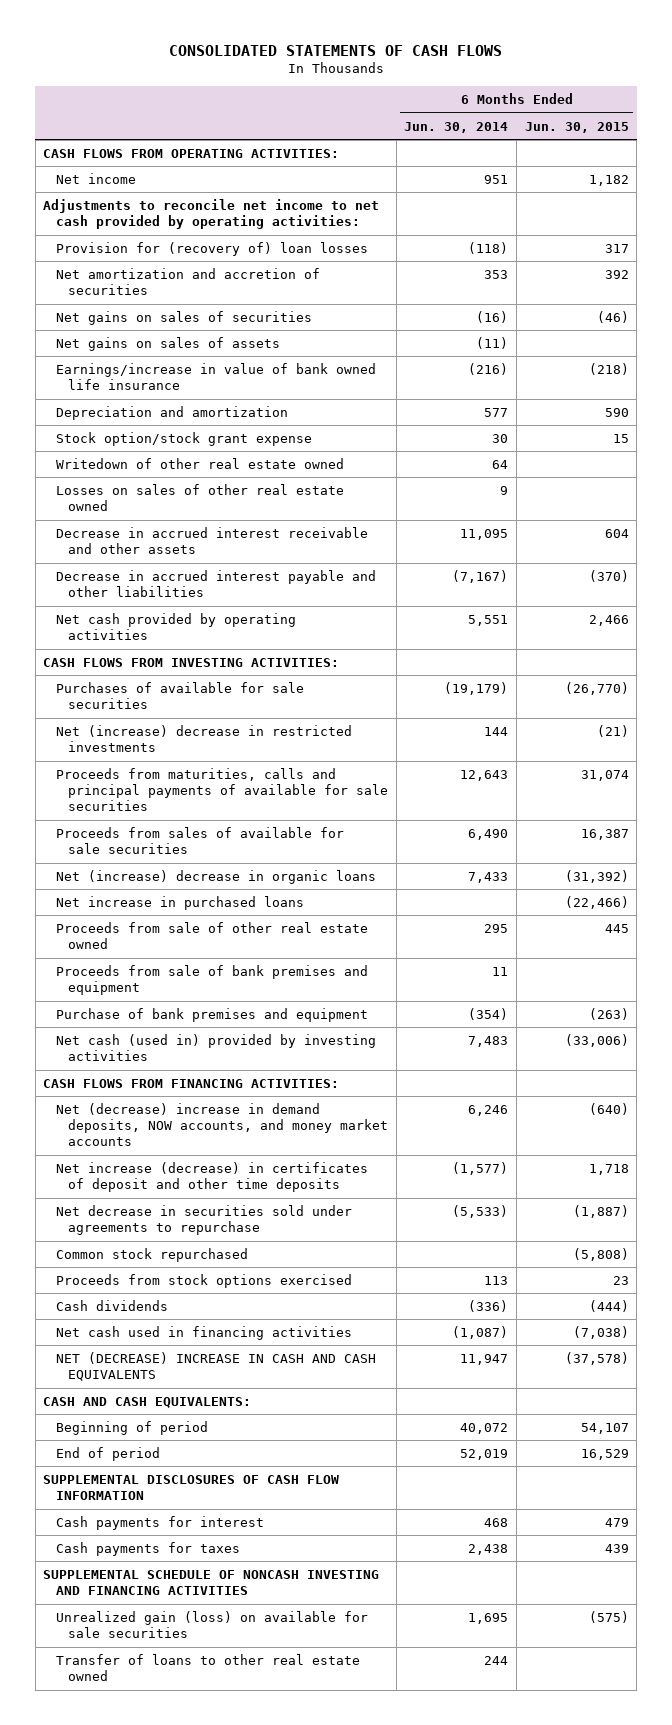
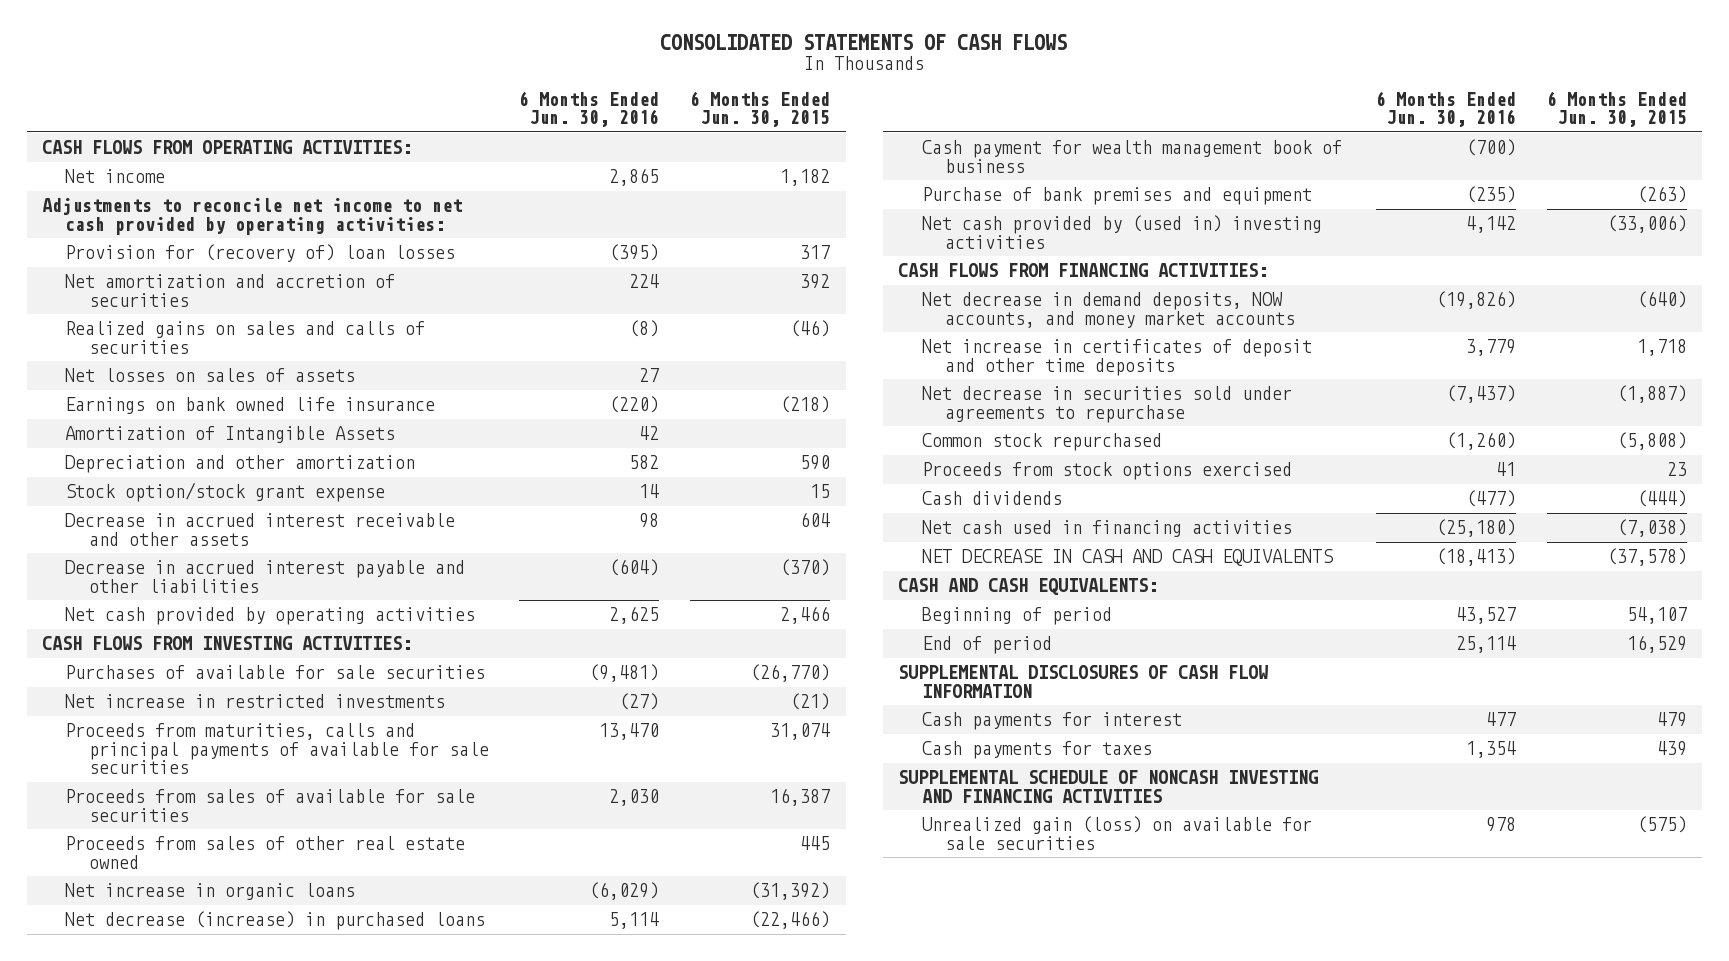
- | 6 Months Ended Jun. 30, 2014 | 6 Months Ended Jun. 30, 2015
+ | 6 Months Ended Jun. 30, 2016 | 6 Months Ended Jun. 30, 2015
- Net gains on sales of securities | (16) | (46)
- Net gains on sales of assets | (11) |
- Earnings/increase in value of bank owned life insurance | (216) | (218)
- Depreciation and amortization | 577 | 590
+ Realized gains on sales and calls of securities | (8) | (46)
+ Net losses on sales of assets | 27 |
+ Earnings on bank owned life insurance | (220) | (218)
+ Amortization of Intangible Assets | 42 |
+ Depreciation and other amortization | 582 | 590
- Writedown of other real estate owned | 64 |
- Losses on sales of other real estate owned | 9 |
- Net (increase) decrease in restricted investments | 144 | (21)
+ Net increase in restricted investments | (27) | (21)
- Net (increase) decrease in organic loans | 7,433 | (31,392)
- Net increase in purchased loans | | (22,466)
- Proceeds from sale of other real estate owned | 295 | 445
- Proceeds from sale of bank premises and equipment | 11 |
+ Proceeds from sales of other real estate owned | | 445
+ Net increase in organic loans | (6,029) | (31,392)
+ Net decrease (increase) in purchased loans | 5,114 | (22,466)
+ Cash payment for wealth management book of business | (700) |
- Net cash (used in) provided by investing activities | 7,483 | (33,006)
+ Net cash provided by (used in) investing activities | 4,142 | (33,006)
- Net (decrease) increase in demand deposits, NOW accounts, and money market accounts | 6,246 | (640)
- Net increase (decrease) in certificates of deposit and other time deposits | (1,577) | 1,718
+ Net decrease in demand deposits, NOW accounts, and money market accounts | (19,826) | (640)
+ Net increase in certificates of deposit and other time deposits | 3,779 | 1,718
- NET (DECREASE) INCREASE IN CASH AND CASH EQUIVALENTS | 11,947 | (37,578)
+ NET DECREASE IN CASH AND CASH EQUIVALENTS | (18,413) | (37,578)
- Transfer of loans to other real estate owned | 244 |

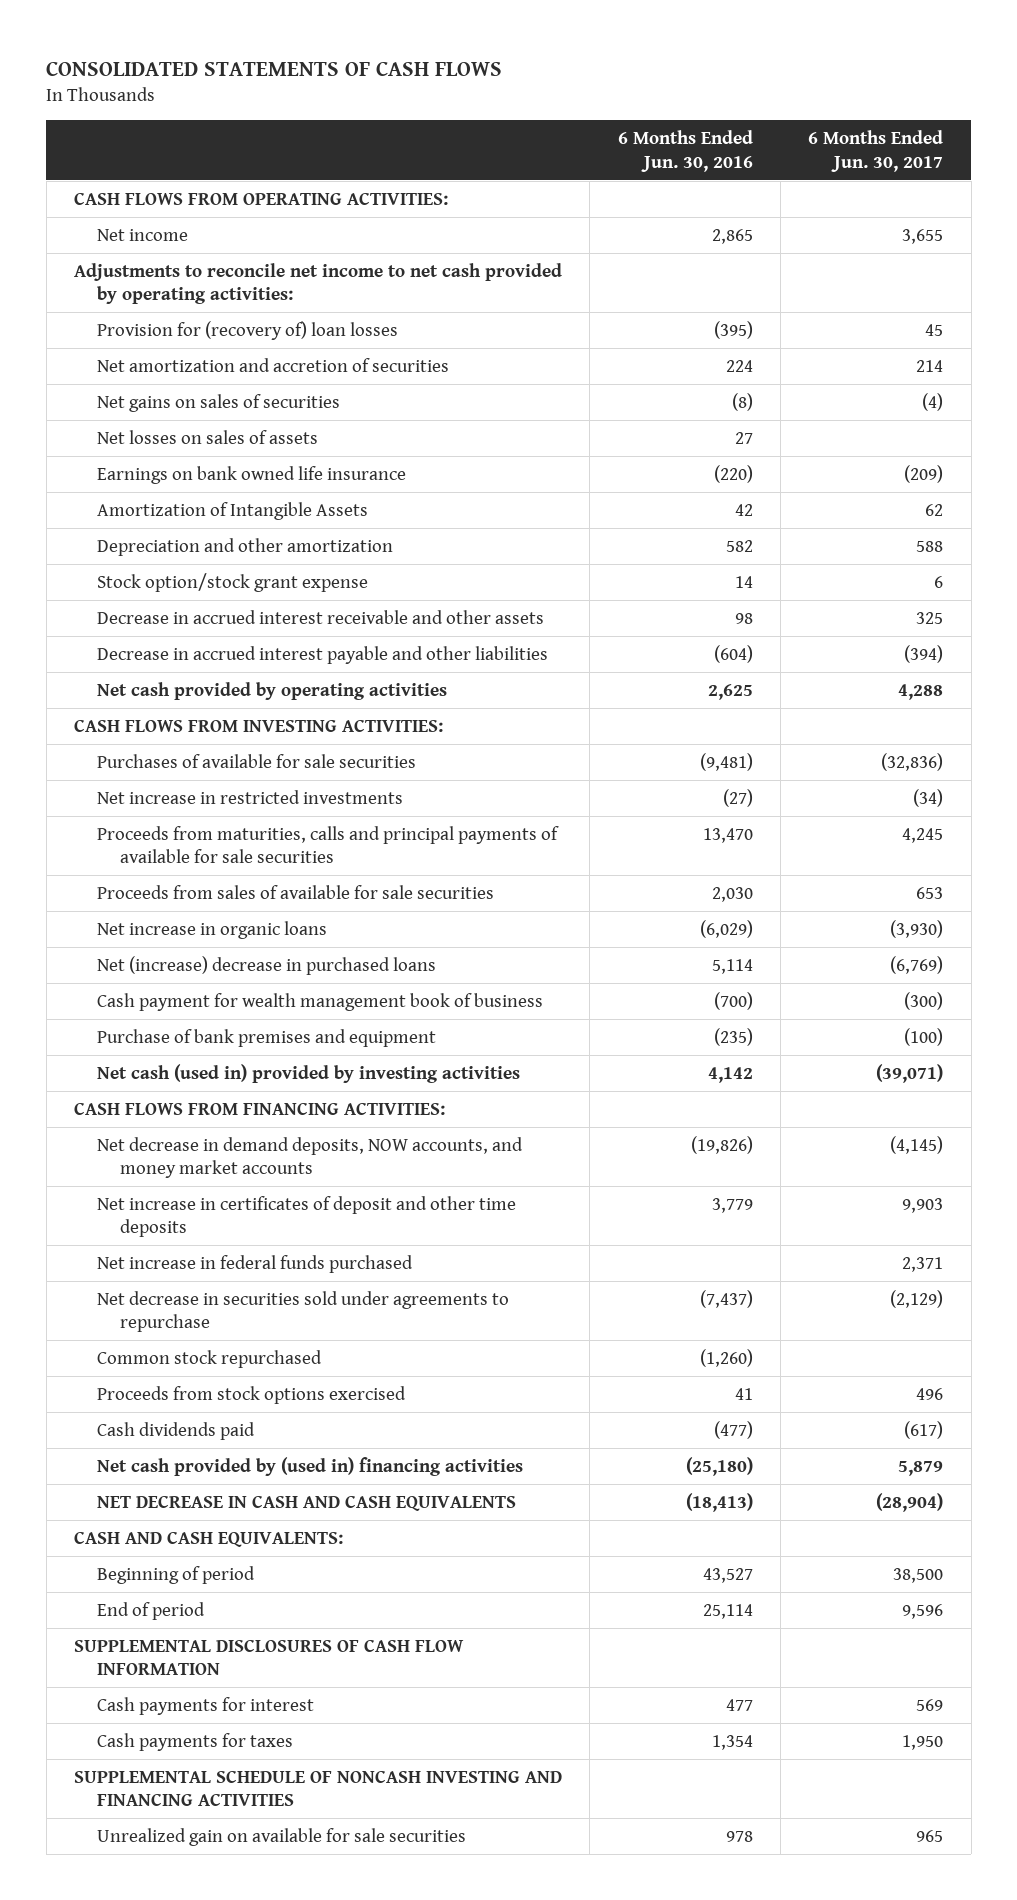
- | 6 Months Ended Jun. 30, 2016 | 6 Months Ended Jun. 30, 2015
+ | 6 Months Ended Jun. 30, 2016 | 6 Months Ended Jun. 30, 2017
- Realized gains on sales and calls of securities | (8) | (46)
+ Net gains on sales of securities | (8) | (4)
- Proceeds from sales of other real estate owned | | 445
- Net decrease (increase) in purchased loans | 5,114 | (22,466)
+ Net (increase) decrease in purchased loans | 5,114 | (6,769)
- Net cash provided by (used in) investing activities | 4,142 | (33,006)
+ Net cash (used in) provided by investing activities | 4,142 | (39,071)
+ Net increase in federal funds purchased | | 2,371
- Cash dividends | (477) | (444)
- Net cash used in financing activities | (25,180) | (7,038)
+ Cash dividends paid | (477) | (617)
+ Net cash provided by (used in) financing activities | (25,180) | 5,879
- Unrealized gain (loss) on available for sale securities | 978 | (575)
+ Unrealized gain on available for sale securities | 978 | 965

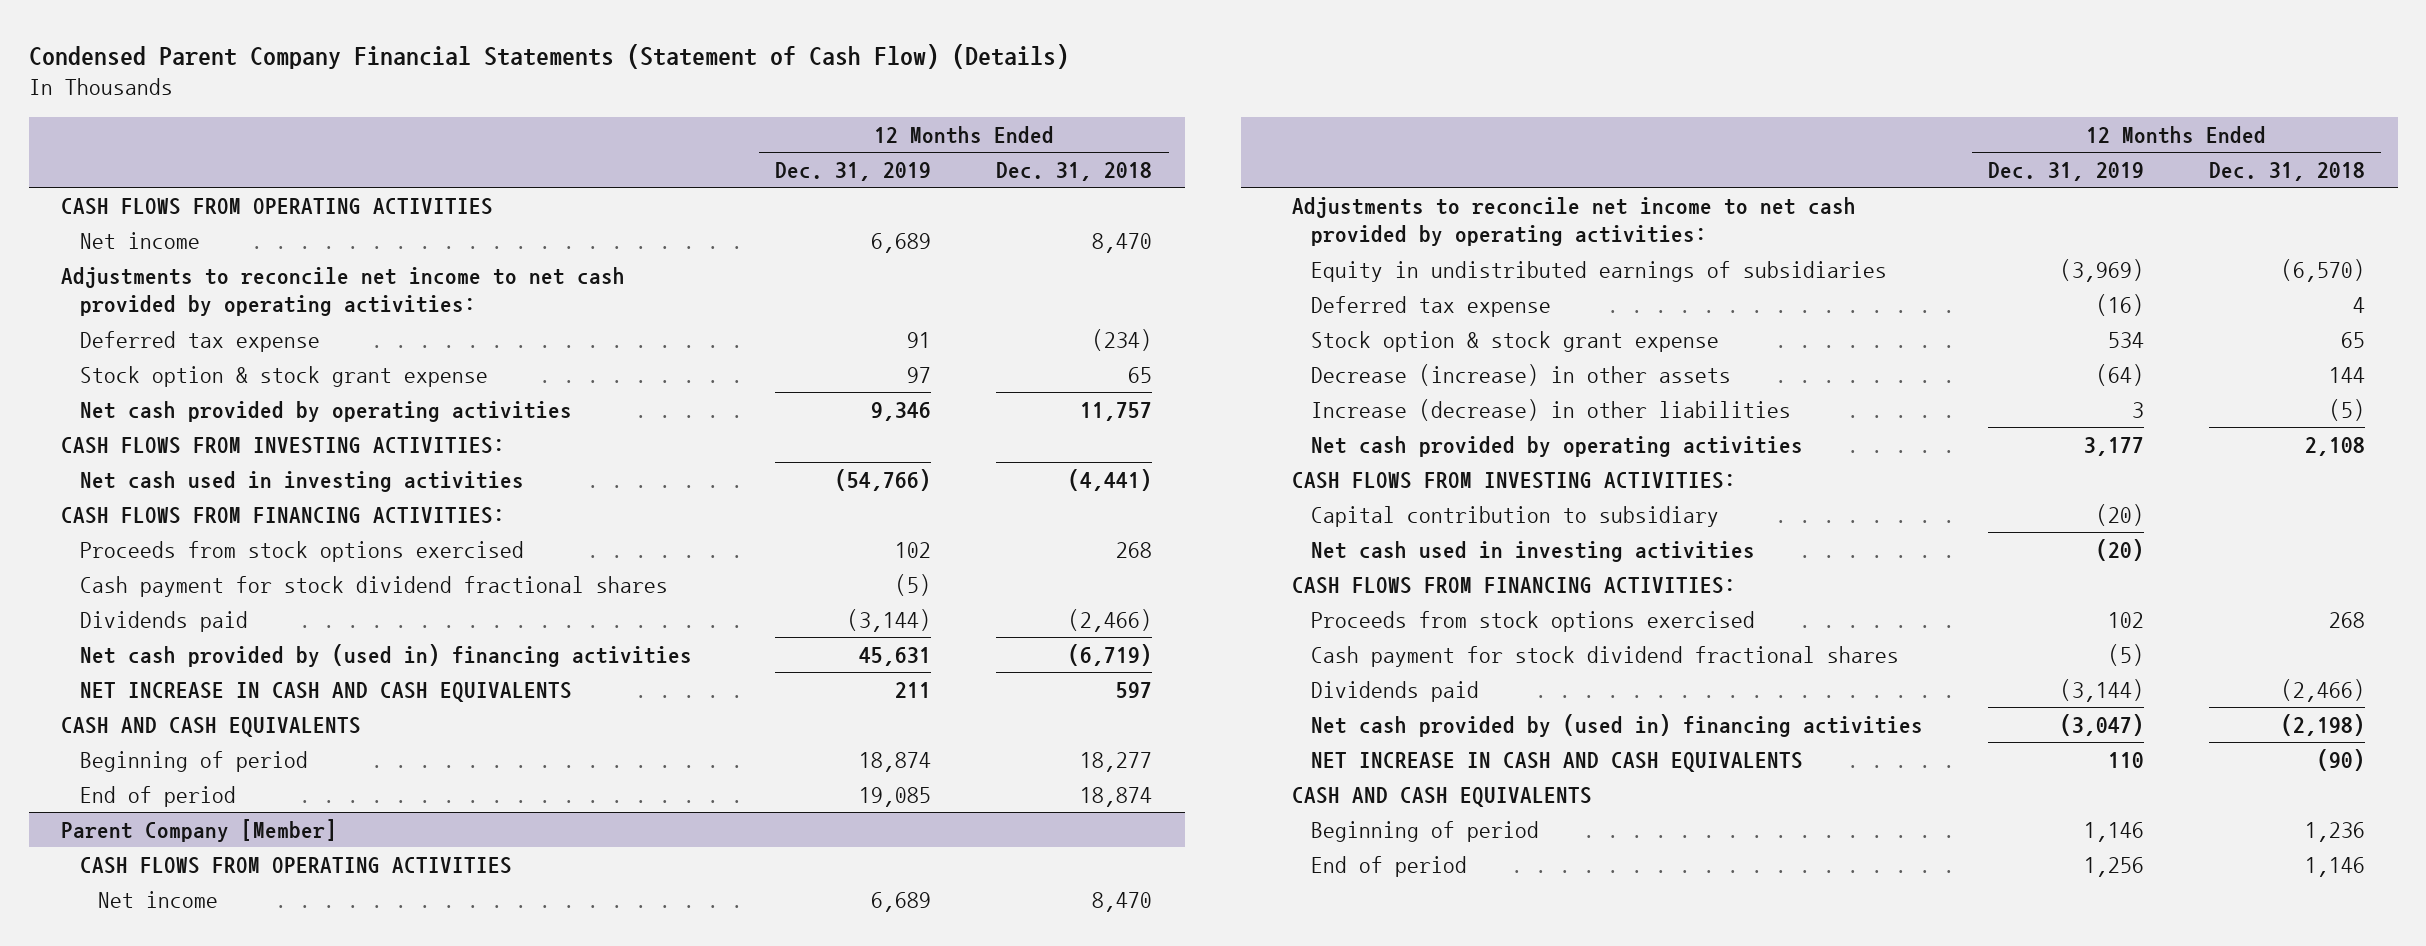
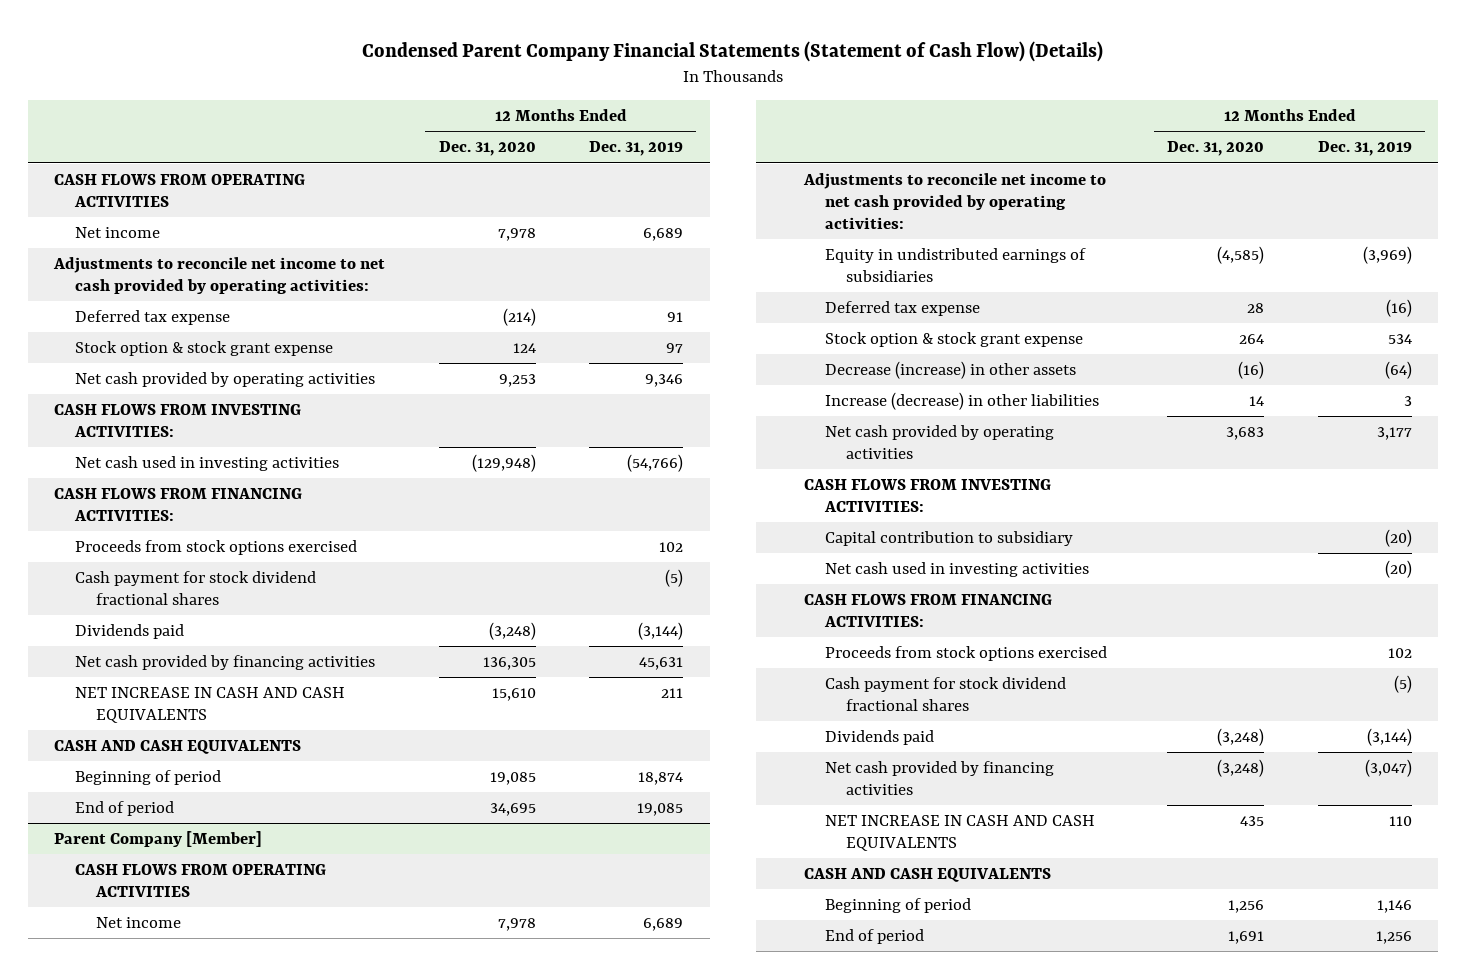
- | 12 Months Ended Dec. 31, 2019 | 12 Months Ended Dec. 31, 2018
+ | 12 Months Ended Dec. 31, 2020 | 12 Months Ended Dec. 31, 2019
- Net cash provided by (used in) financing activities | 45,631 | (6,719)
+ Net cash provided by financing activities | 136,305 | 45,631
@ Parent Company [Member]
- Net cash provided by (used in) financing activities | (3,047) | (2,198)
+ Net cash provided by financing activities | (3,248) | (3,047)

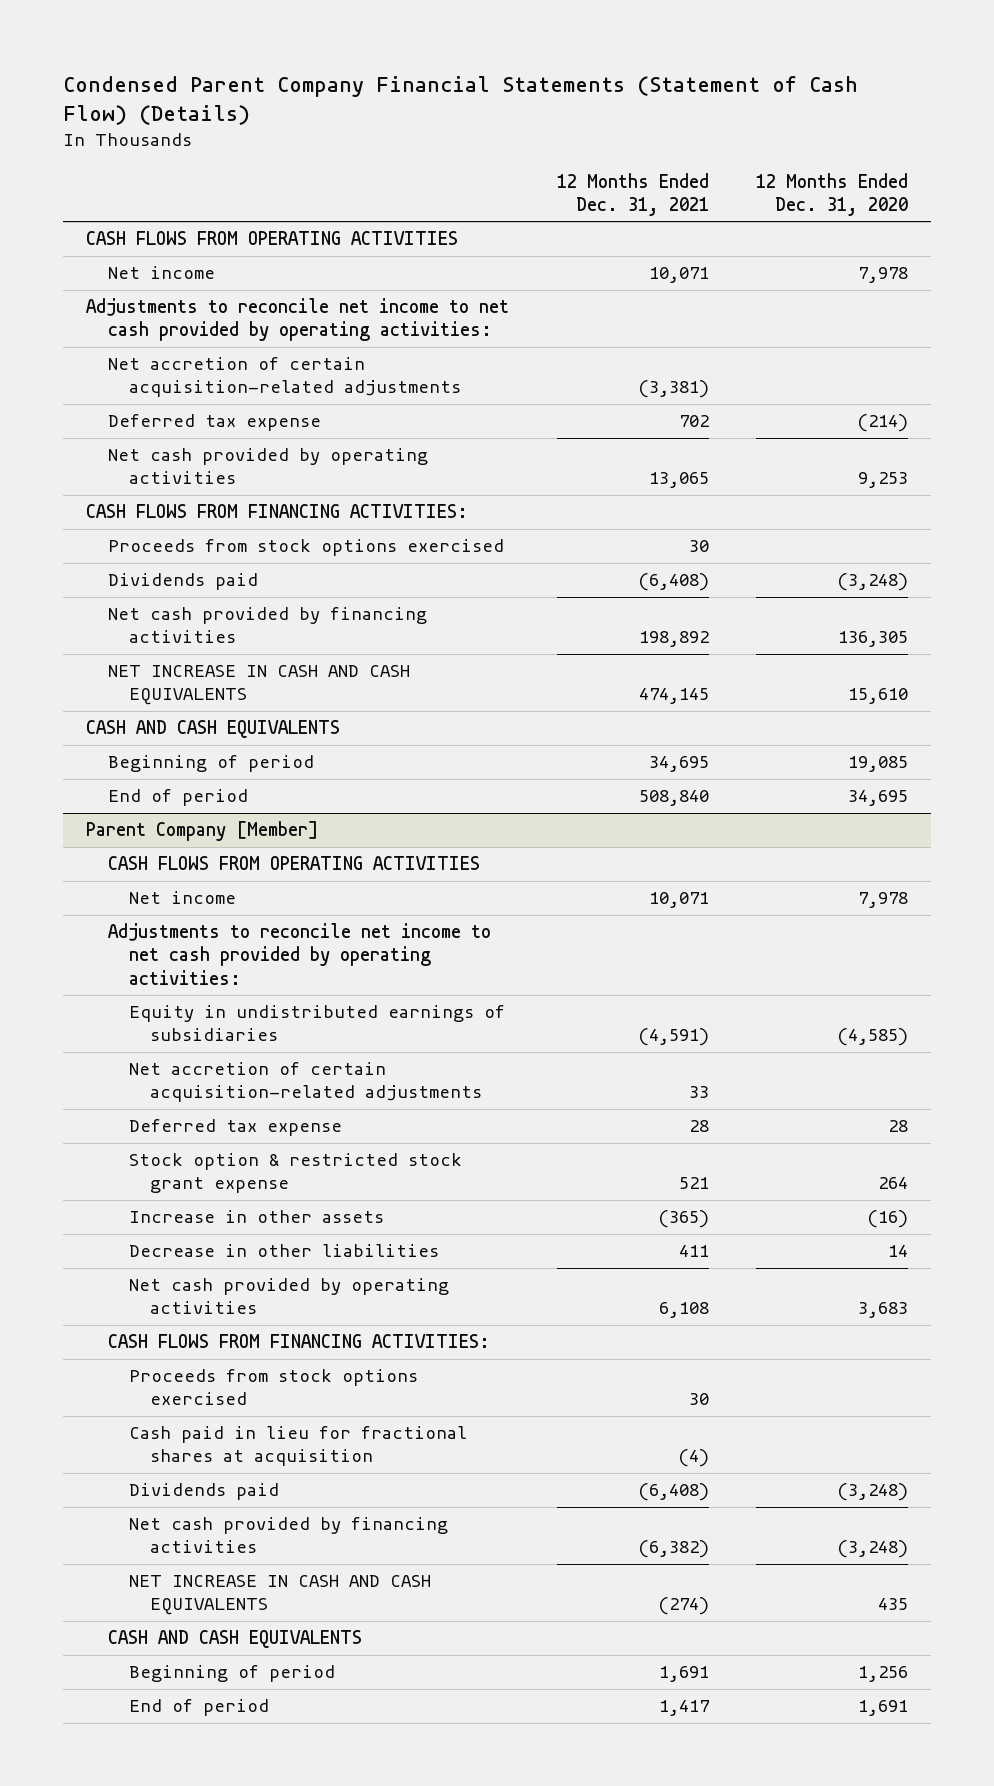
- | 12 Months Ended Dec. 31, 2020 | 12 Months Ended Dec. 31, 2019
+ | 12 Months Ended Dec. 31, 2021 | 12 Months Ended Dec. 31, 2020
+ Net accretion of certain acquisition-related adjustments | (3,381) |
- Stock option & stock grant expense | 124 | 97
- CASH FLOWS FROM INVESTING ACTIVITIES:
- Net cash used in investing activities | (129,948) | (54,766)
- Cash payment for stock dividend fractional shares | | (5)
@ Parent Company [Member]
+ Net accretion of certain acquisition-related adjustments | 33 |
- Stock option & stock grant expense | 264 | 534
- Decrease (increase) in other assets | (16) | (64)
- Increase (decrease) in other liabilities | 14 | 3
+ Stock option & restricted stock grant expense | 521 | 264
+ Increase in other assets | (365) | (16)
+ Decrease in other liabilities | 411 | 14
- CASH FLOWS FROM INVESTING ACTIVITIES:
- Capital contribution to subsidiary | | (20)
- Net cash used in investing activities | | (20)
- Cash payment for stock dividend fractional shares | | (5)
+ Cash paid in lieu for fractional shares at acquisition | (4) |

